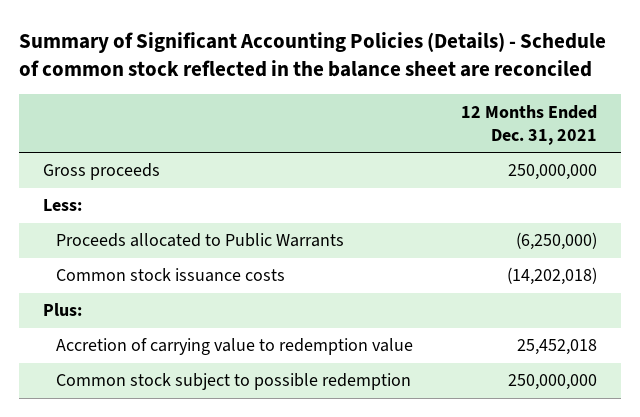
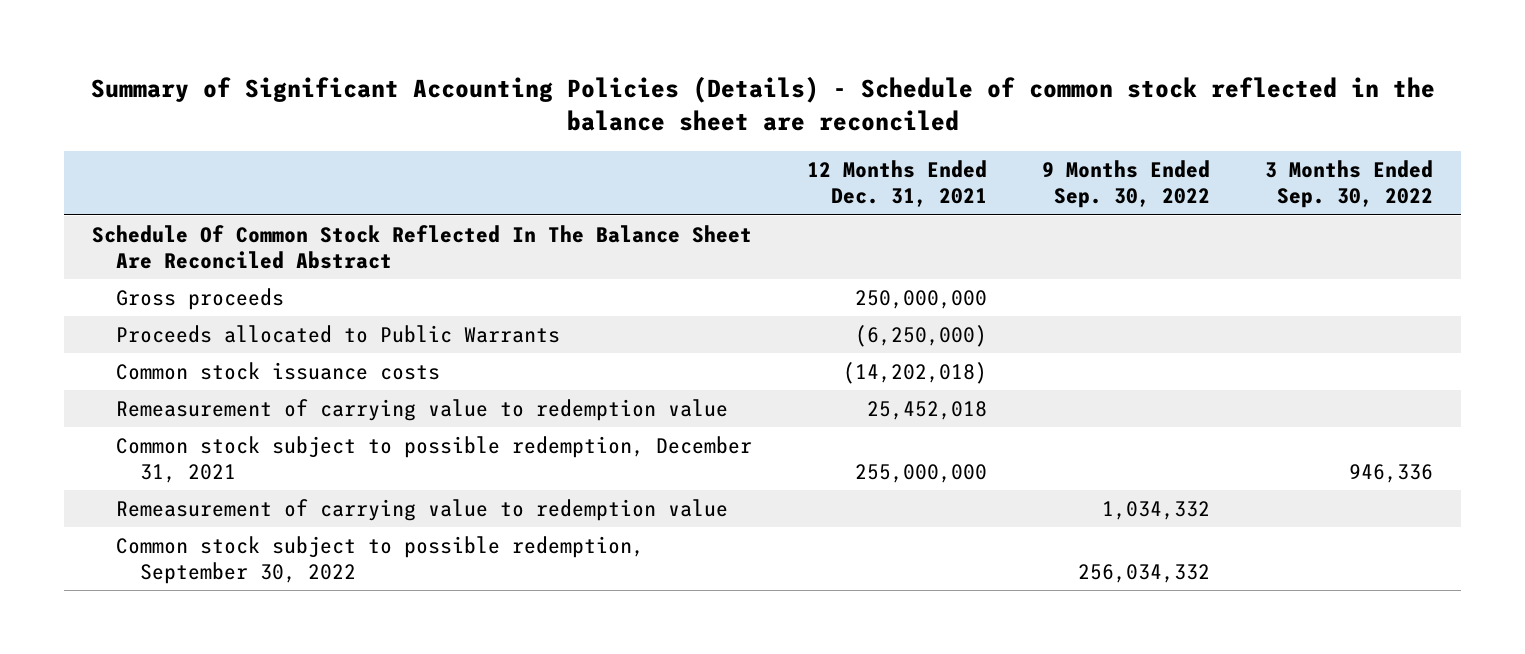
- | 12 Months Ended Dec. 31, 2021
+ | 12 Months Ended Dec. 31, 2021 | 9 Months Ended Sep. 30, 2022 | 3 Months Ended Sep. 30, 2022
+ Schedule Of Common Stock Reflected In The Balance Sheet Are Reconciled Abstract
- Less:
- Plus:
- Accretion of carrying value to redemption value | 25,452,018
- Common stock subject to possible redemption | 250,000,000
+ Remeasurement of carrying value to redemption value | 25,452,018 | |
+ Common stock subject to possible redemption, December 31, 2021 | 255,000,000 | | 946,336
+ Remeasurement of carrying value to redemption value | | 1,034,332 |
+ Common stock subject to possible redemption, September 30, 2022 | | 256,034,332 |

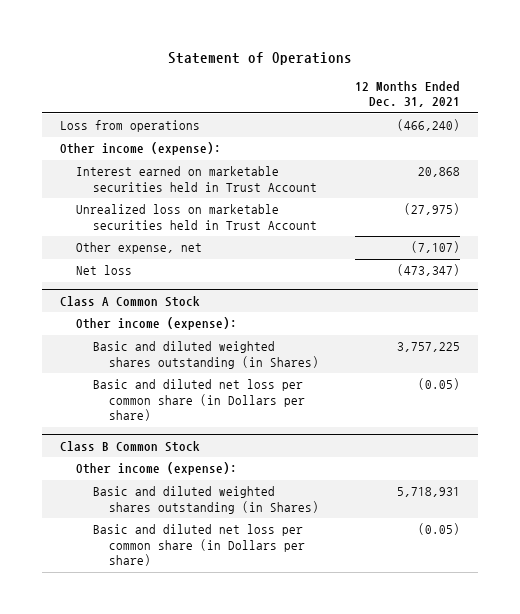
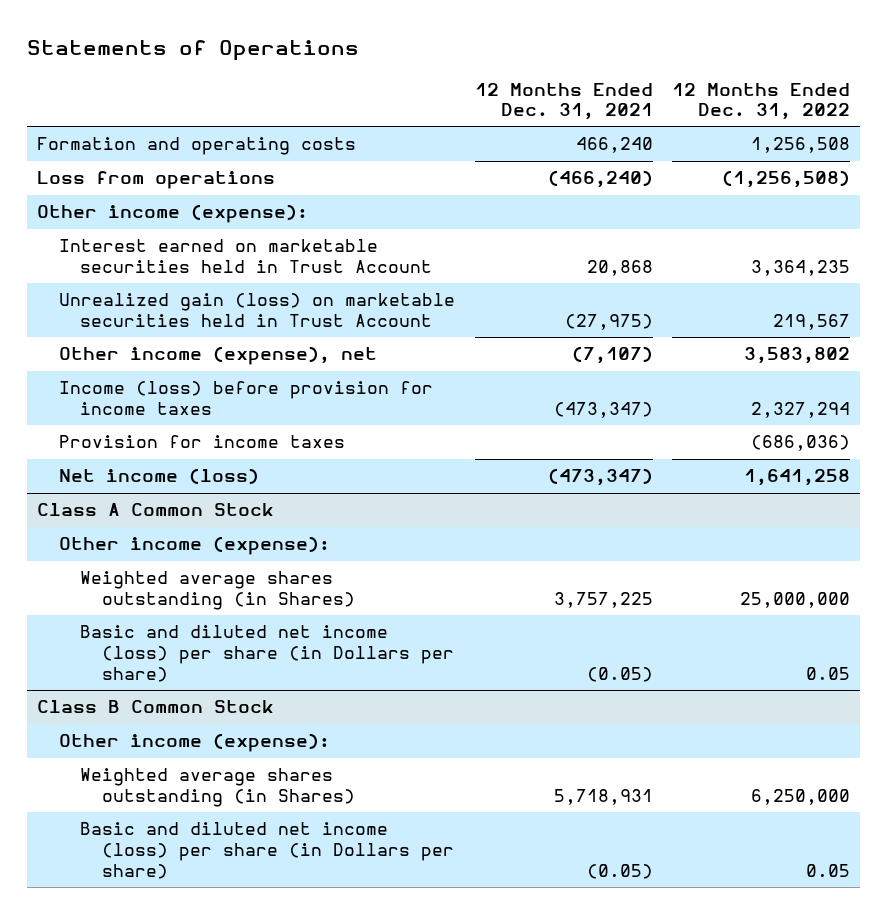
- Statement of Operations
+ Statements of Operations
- | 12 Months Ended Dec. 31, 2021
+ | 12 Months Ended Dec. 31, 2021 | 12 Months Ended Dec. 31, 2022
+ Formation and operating costs | 466,240 | 1,256,508
- Unrealized loss on marketable securities held in Trust Account | (27,975)
- Other expense, net | (7,107)
- Net loss | (473,347)
+ Unrealized gain (loss) on marketable securities held in Trust Account | (27,975) | 219,567
+ Other income (expense), net | (7,107) | 3,583,802
+ Income (loss) before provision for income taxes | (473,347) | 2,327,294
+ Provision for income taxes | | (686,036)
+ Net income (loss) | (473,347) | 1,641,258
@ Class A Common Stock
- Basic and diluted weighted shares outstanding (in Shares) | 3,757,225
- Basic and diluted net loss per common share (in Dollars per share) | (0.05)
+ Weighted average shares outstanding (in Shares) | 3,757,225 | 25,000,000
+ Basic and diluted net income (loss) per share (in Dollars per share) | (0.05) | 0.05
@ Class B Common Stock
- Basic and diluted weighted shares outstanding (in Shares) | 5,718,931
- Basic and diluted net loss per common share (in Dollars per share) | (0.05)
+ Weighted average shares outstanding (in Shares) | 5,718,931 | 6,250,000
+ Basic and diluted net income (loss) per share (in Dollars per share) | (0.05) | 0.05

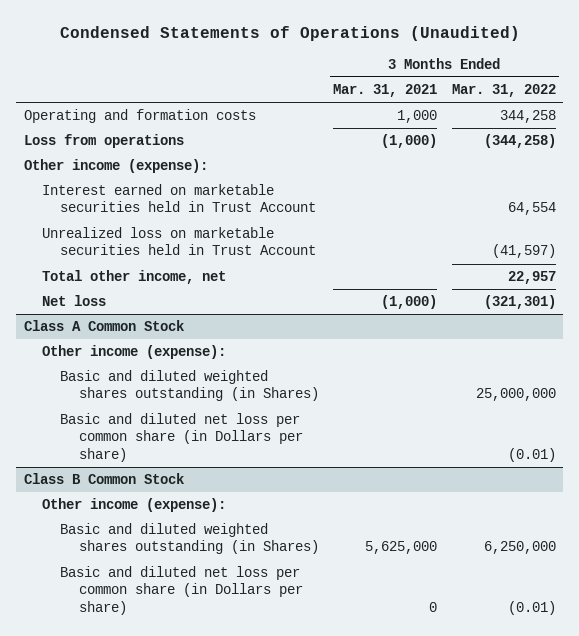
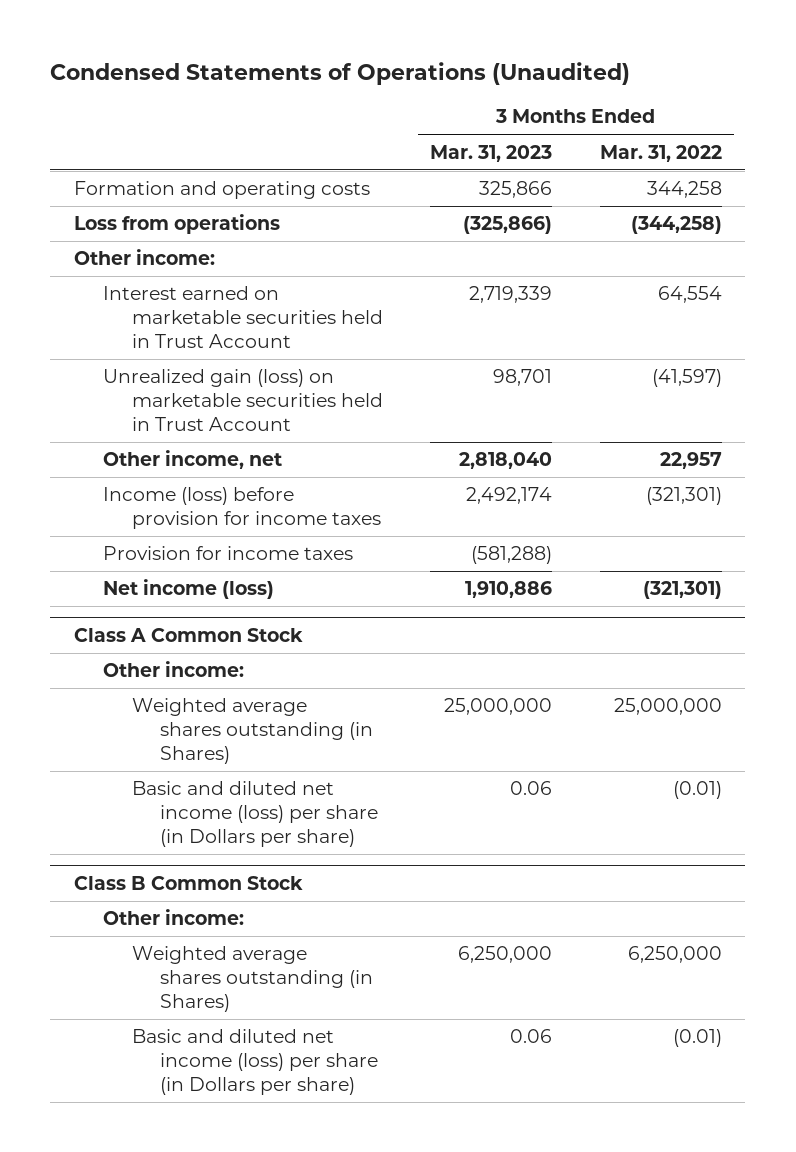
- | 3 Months Ended Mar. 31, 2021 | 3 Months Ended Mar. 31, 2022
+ | 3 Months Ended Mar. 31, 2023 | 3 Months Ended Mar. 31, 2022
- Operating and formation costs | 1,000 | 344,258
+ Formation and operating costs | 325,866 | 344,258
- Other income (expense):
+ Other income:
- Unrealized loss on marketable securities held in Trust Account | | (41,597)
- Total other income, net | | 22,957
- Net loss | (1,000) | (321,301)
+ Unrealized gain (loss) on marketable securities held in Trust Account | 98,701 | (41,597)
+ Other income, net | 2,818,040 | 22,957
+ Income (loss) before provision for income taxes | 2,492,174 | (321,301)
+ Provision for income taxes | (581,288) |
+ Net income (loss) | 1,910,886 | (321,301)
@ Class A Common Stock
- Other income (expense):
- Basic and diluted weighted shares outstanding (in Shares) | | 25,000,000
- Basic and diluted net loss per common share (in Dollars per share) | | (0.01)
+ Other income:
+ Weighted average shares outstanding (in Shares) | 25,000,000 | 25,000,000
+ Basic and diluted net income (loss) per share (in Dollars per share) | 0.06 | (0.01)
@ Class B Common Stock
- Other income (expense):
- Basic and diluted weighted shares outstanding (in Shares) | 5,625,000 | 6,250,000
- Basic and diluted net loss per common share (in Dollars per share) | 0 | (0.01)
+ Other income:
+ Weighted average shares outstanding (in Shares) | 6,250,000 | 6,250,000
+ Basic and diluted net income (loss) per share (in Dollars per share) | 0.06 | (0.01)

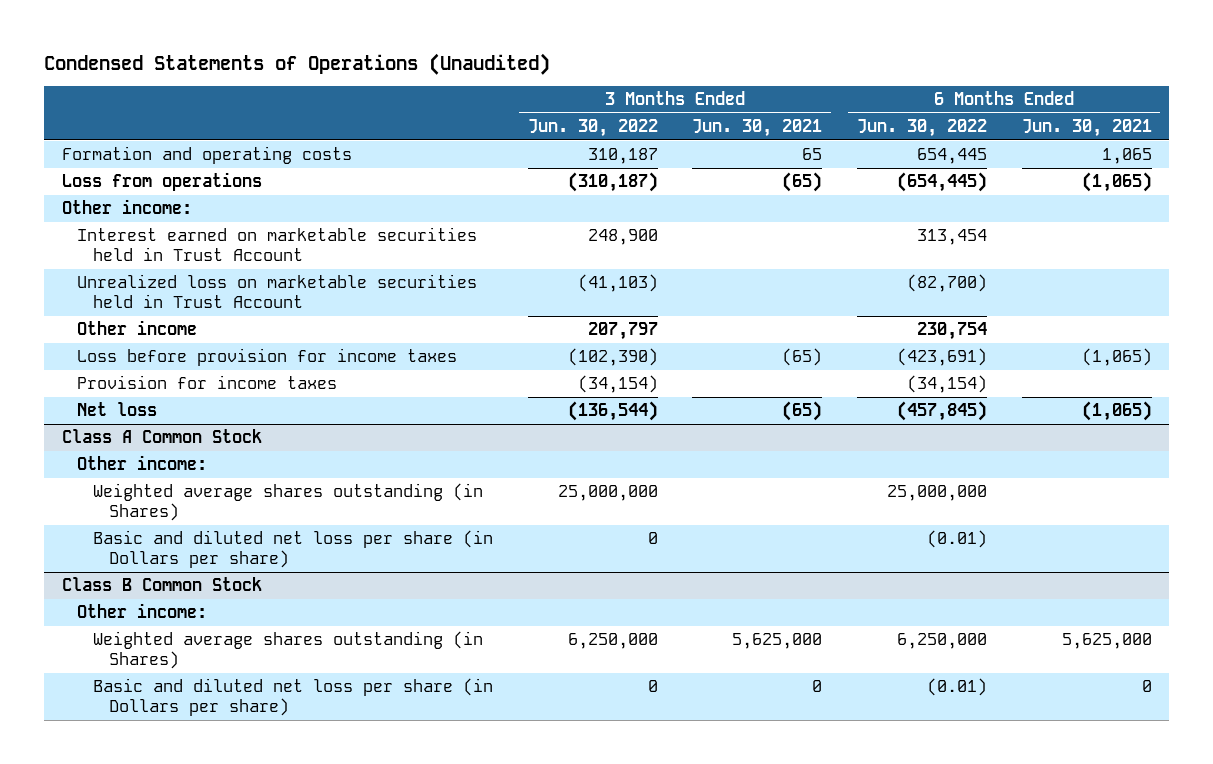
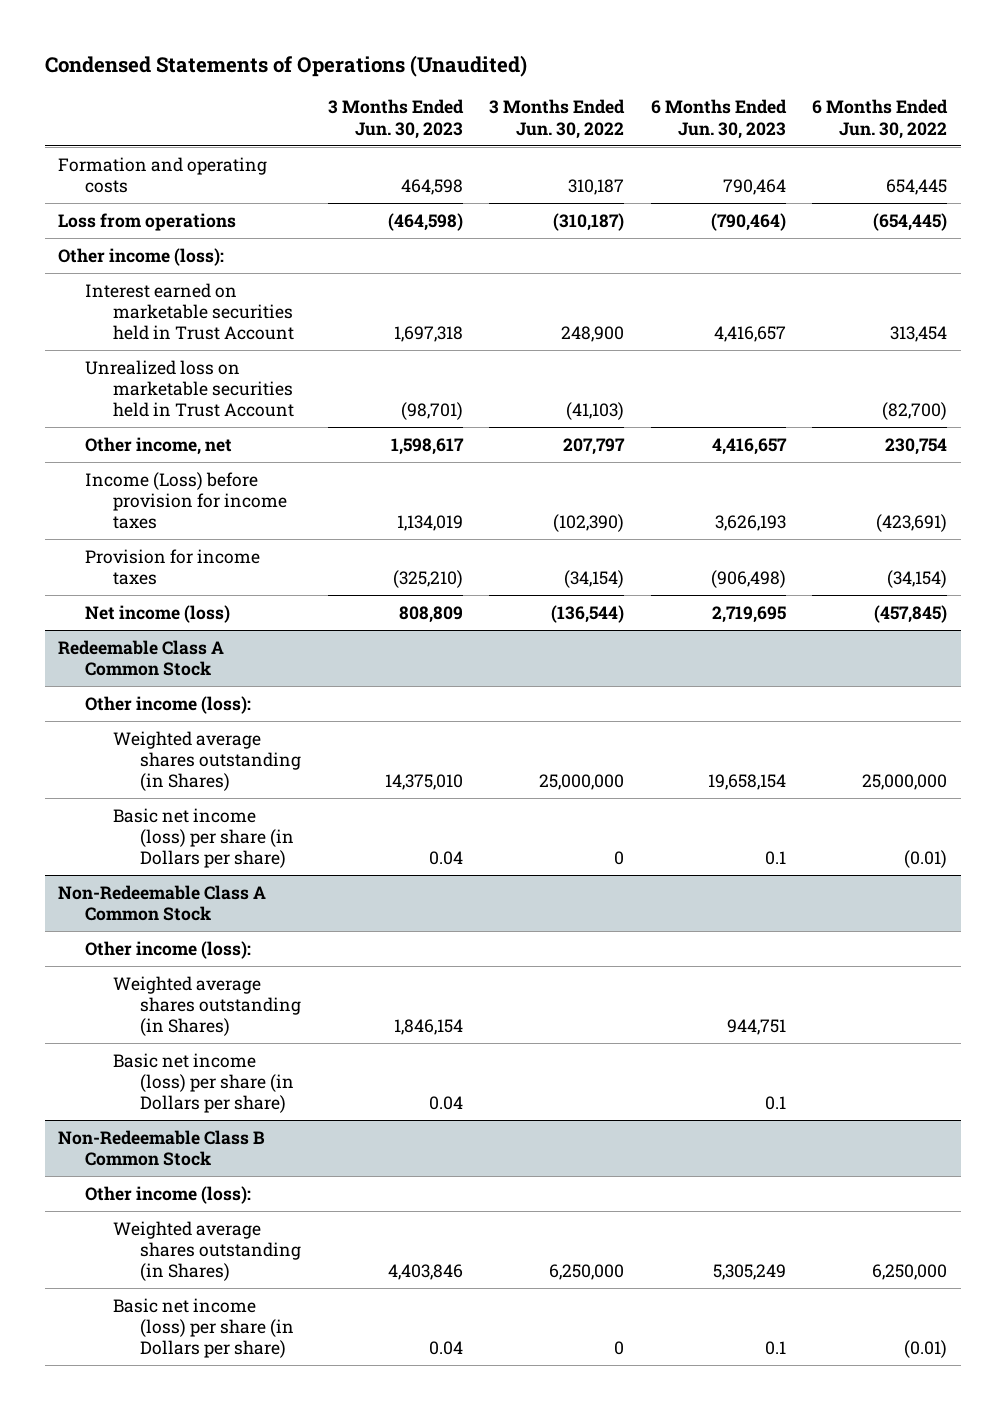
- | 3 Months Ended Jun. 30, 2022 | 3 Months Ended Jun. 30, 2021 | 6 Months Ended Jun. 30, 2022 | 6 Months Ended Jun. 30, 2021
+ | 3 Months Ended Jun. 30, 2023 | 3 Months Ended Jun. 30, 2022 | 6 Months Ended Jun. 30, 2023 | 6 Months Ended Jun. 30, 2022
- Other income:
+ Other income (loss):
- Other income | 207,797 | | 230,754 |
- Loss before provision for income taxes | (102,390) | (65) | (423,691) | (1,065)
+ Other income, net | 1,598,617 | 207,797 | 4,416,657 | 230,754
+ Income (Loss) before provision for income taxes | 1,134,019 | (102,390) | 3,626,193 | (423,691)
- Net loss | (136,544) | (65) | (457,845) | (1,065)
- Class A Common Stock
- Other income:
+ Net income (loss) | 808,809 | (136,544) | 2,719,695 | (457,845)
+ Redeemable Class A Common Stock
+ Other income (loss):
- Basic and diluted net loss per share (in Dollars per share) | 0 | | (0.01) |
- Class B Common Stock
- Other income:
+ Basic net income (loss) per share (in Dollars per share) | 0.04 | 0 | 0.1 | (0.01)
+ Non-Redeemable Class A Common Stock
+ Other income (loss):
+ Weighted average shares outstanding (in Shares) | 1,846,154 | | 944,751 |
+ Basic net income (loss) per share (in Dollars per share) | 0.04 | | 0.1 |
+ Non-Redeemable Class B Common Stock
+ Other income (loss):
- Basic and diluted net loss per share (in Dollars per share) | 0 | 0 | (0.01) | 0
+ Basic net income (loss) per share (in Dollars per share) | 0.04 | 0 | 0.1 | (0.01)

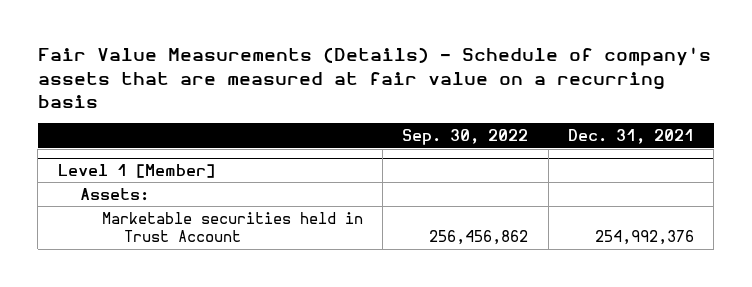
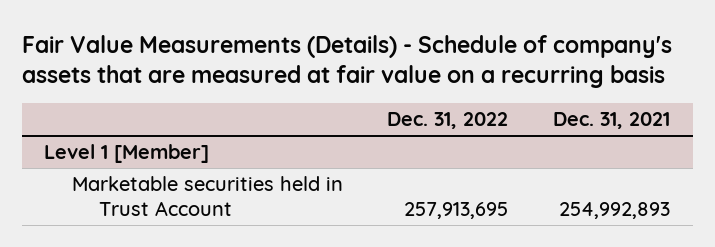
- | Sep. 30, 2022 | Dec. 31, 2021
+ | Dec. 31, 2022 | Dec. 31, 2021
@ Level 1 [Member]
- Assets:
- Marketable securities held in Trust Account | 256,456,862 | 254,992,376
+ Marketable securities held in Trust Account | 257,913,695 | 254,992,893

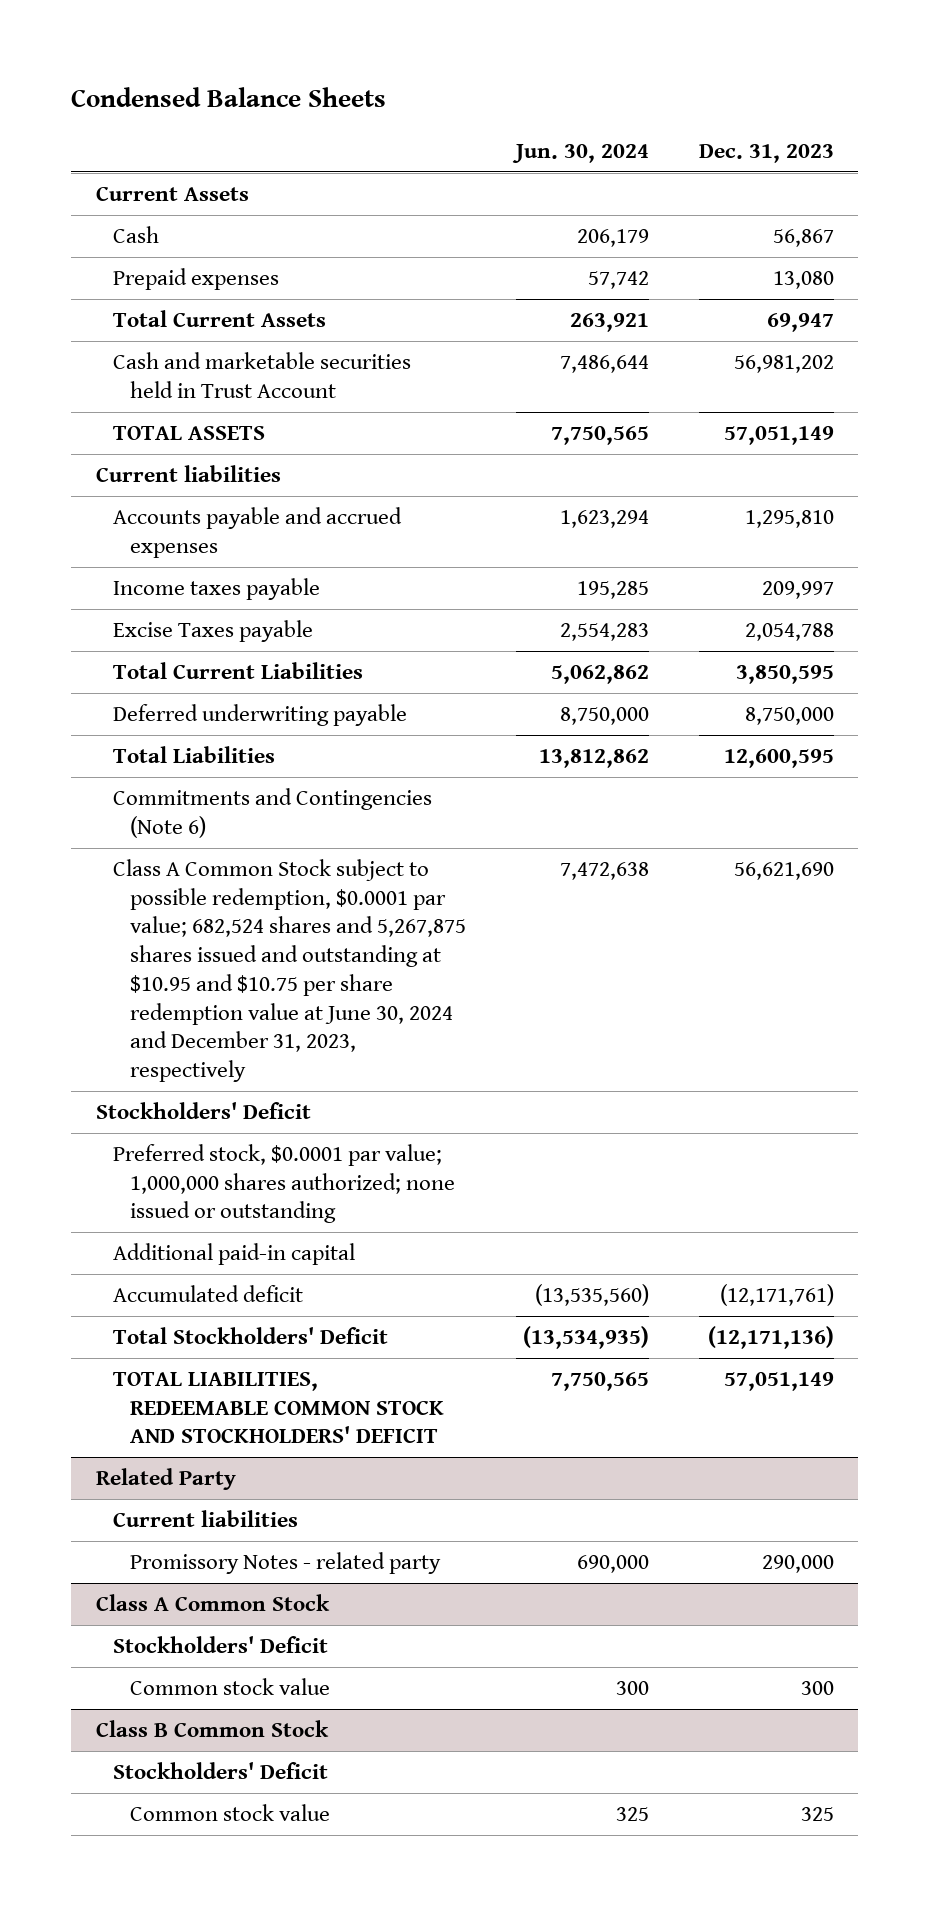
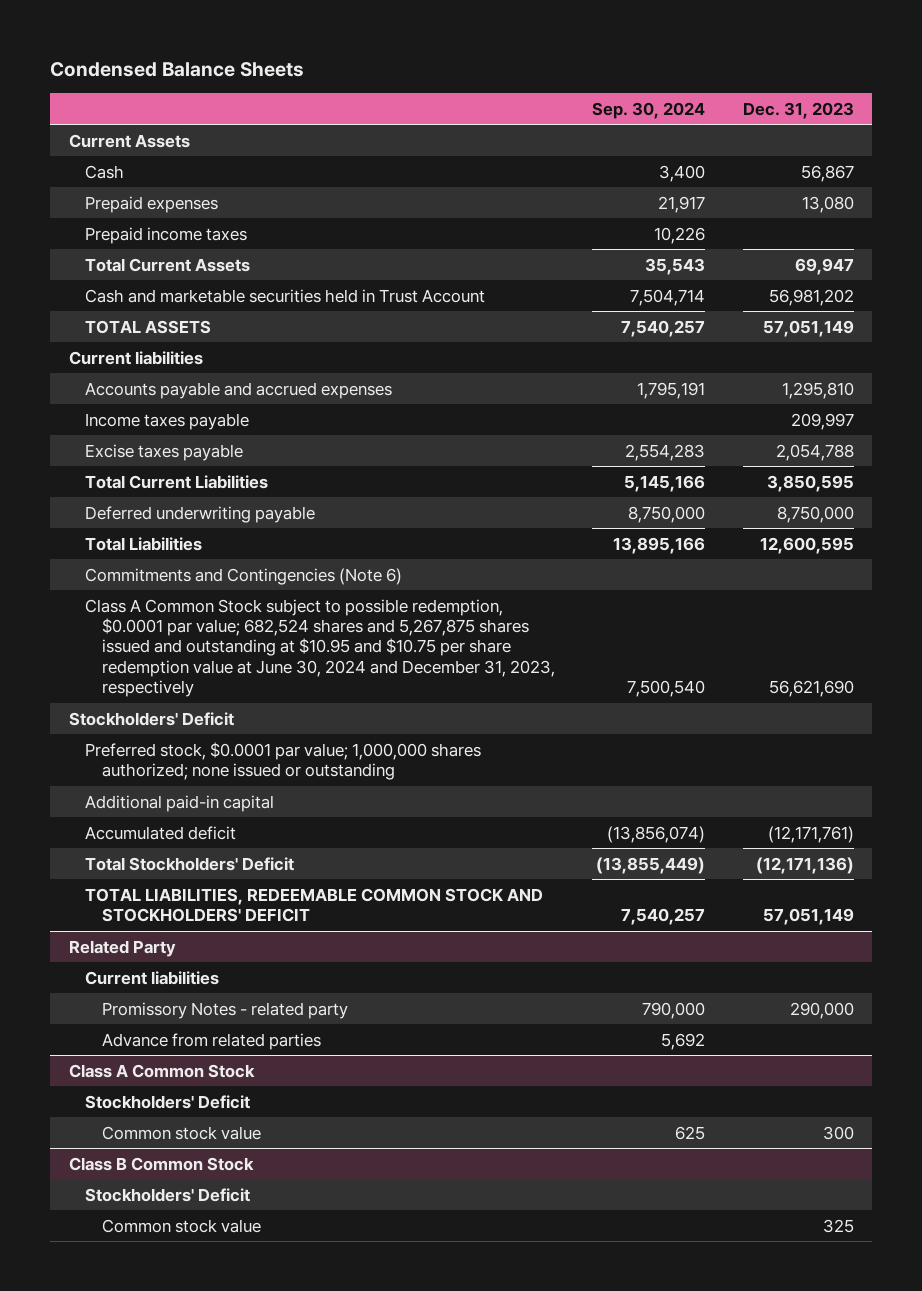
- | Jun. 30, 2024 | Dec. 31, 2023
+ | Sep. 30, 2024 | Dec. 31, 2023
+ Prepaid income taxes | 10,226 |
- Excise Taxes payable | 2,554,283 | 2,054,788
+ Excise taxes payable | 2,554,283 | 2,054,788
@ Related Party
+ Advance from related parties | 5,692 |

